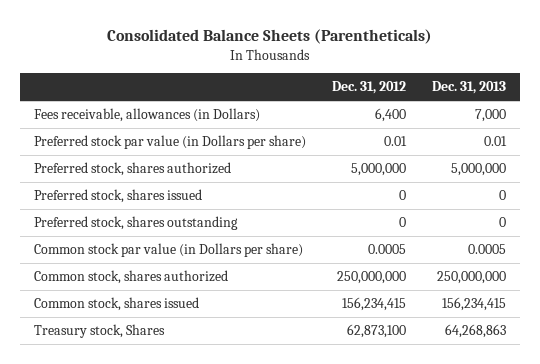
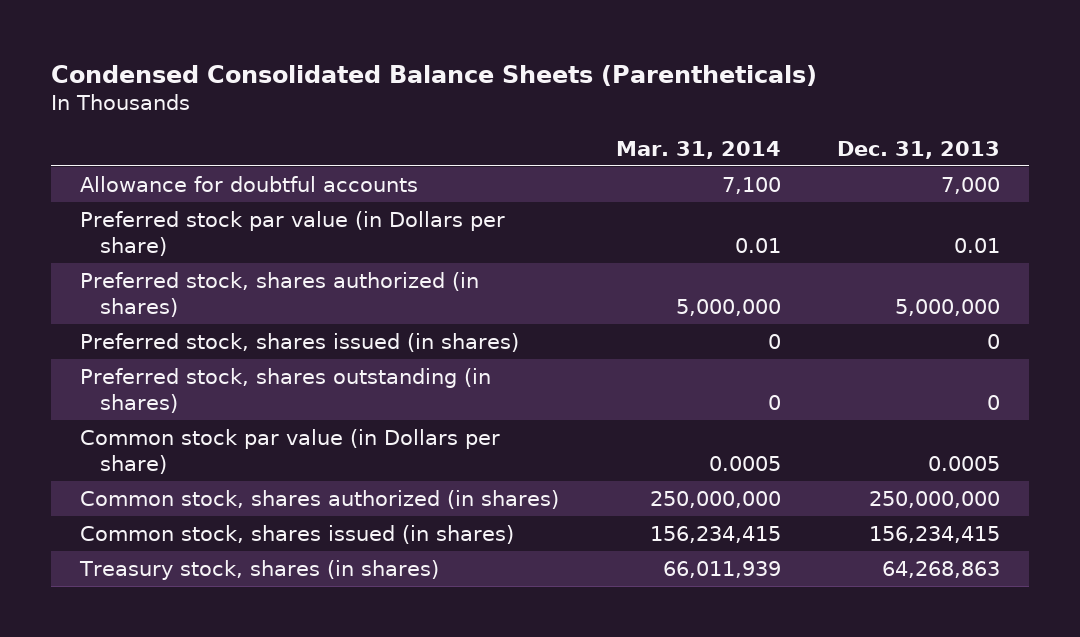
- Consolidated Balance Sheets (Parentheticals)
+ Condensed Consolidated Balance Sheets (Parentheticals)
- | Dec. 31, 2012 | Dec. 31, 2013
+ | Mar. 31, 2014 | Dec. 31, 2013
- Fees receivable, allowances (in Dollars) | 6,400 | 7,000
+ Allowance for doubtful accounts | 7,100 | 7,000
- Preferred stock, shares authorized | 5,000,000 | 5,000,000
- Preferred stock, shares issued | 0 | 0
- Preferred stock, shares outstanding | 0 | 0
+ Preferred stock, shares authorized (in shares) | 5,000,000 | 5,000,000
+ Preferred stock, shares issued (in shares) | 0 | 0
+ Preferred stock, shares outstanding (in shares) | 0 | 0
- Common stock, shares authorized | 250,000,000 | 250,000,000
- Common stock, shares issued | 156,234,415 | 156,234,415
- Treasury stock, Shares | 62,873,100 | 64,268,863
+ Common stock, shares authorized (in shares) | 250,000,000 | 250,000,000
+ Common stock, shares issued (in shares) | 156,234,415 | 156,234,415
+ Treasury stock, shares (in shares) | 66,011,939 | 64,268,863

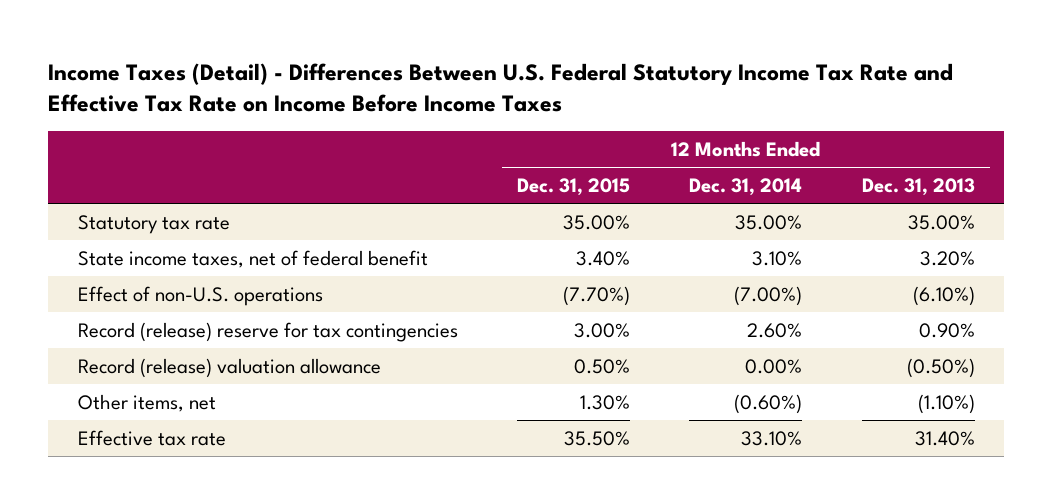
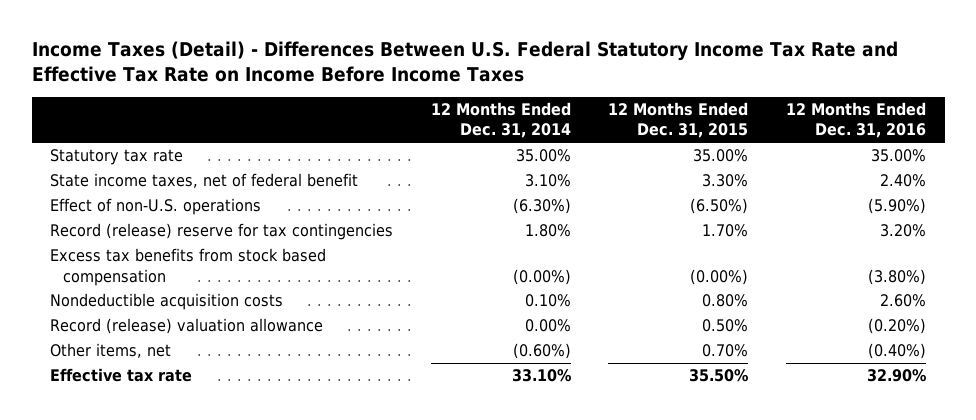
- | 12 Months Ended Dec. 31, 2015 | 12 Months Ended Dec. 31, 2014 | 12 Months Ended Dec. 31, 2013
+ | 12 Months Ended Dec. 31, 2014 | 12 Months Ended Dec. 31, 2015 | 12 Months Ended Dec. 31, 2016
- State income taxes, net of federal benefit | 3.40% | 3.10% | 3.20%
- Effect of non-U.S. operations | (7.70%) | (7.00%) | (6.10%)
- Record (release) reserve for tax contingencies | 3.00% | 2.60% | 0.90%
+ State income taxes, net of federal benefit | 3.10% | 3.30% | 2.40%
+ Effect of non-U.S. operations | (6.30%) | (6.50%) | (5.90%)
+ Record (release) reserve for tax contingencies | 1.80% | 1.70% | 3.20%
+ Excess tax benefits from stock based compensation | (0.00%) | (0.00%) | (3.80%)
+ Nondeductible acquisition costs | 0.10% | 0.80% | 2.60%
- Other items, net | 1.30% | (0.60%) | (1.10%)
+ Other items, net | (0.60%) | 0.70% | (0.40%)

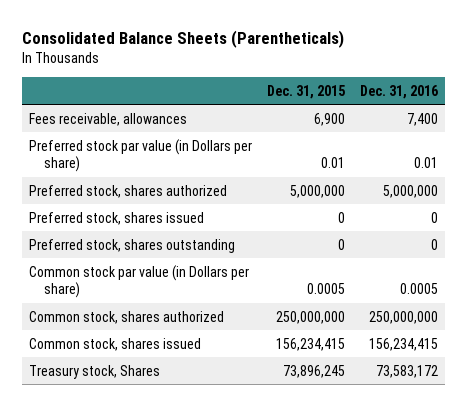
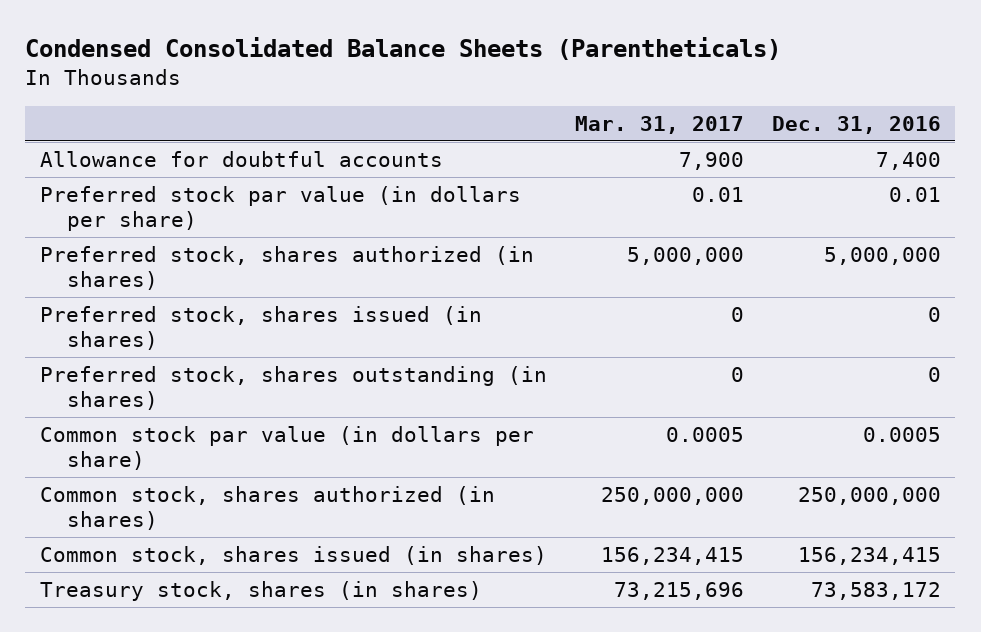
- Consolidated Balance Sheets (Parentheticals)
+ Condensed Consolidated Balance Sheets (Parentheticals)
- | Dec. 31, 2015 | Dec. 31, 2016
+ | Mar. 31, 2017 | Dec. 31, 2016
- Fees receivable, allowances | 6,900 | 7,400
- Preferred stock par value (in Dollars per share) | 0.01 | 0.01
- Preferred stock, shares authorized | 5,000,000 | 5,000,000
- Preferred stock, shares issued | 0 | 0
- Preferred stock, shares outstanding | 0 | 0
- Common stock par value (in Dollars per share) | 0.0005 | 0.0005
- Common stock, shares authorized | 250,000,000 | 250,000,000
- Common stock, shares issued | 156,234,415 | 156,234,415
- Treasury stock, Shares | 73,896,245 | 73,583,172
+ Allowance for doubtful accounts | 7,900 | 7,400
+ Preferred stock par value (in dollars per share) | 0.01 | 0.01
+ Preferred stock, shares authorized (in shares) | 5,000,000 | 5,000,000
+ Preferred stock, shares issued (in shares) | 0 | 0
+ Preferred stock, shares outstanding (in shares) | 0 | 0
+ Common stock par value (in dollars per share) | 0.0005 | 0.0005
+ Common stock, shares authorized (in shares) | 250,000,000 | 250,000,000
+ Common stock, shares issued (in shares) | 156,234,415 | 156,234,415
+ Treasury stock, shares (in shares) | 73,215,696 | 73,583,172

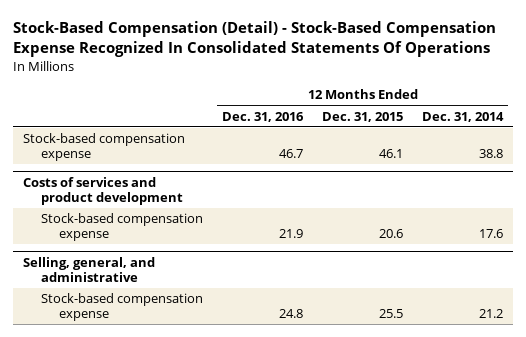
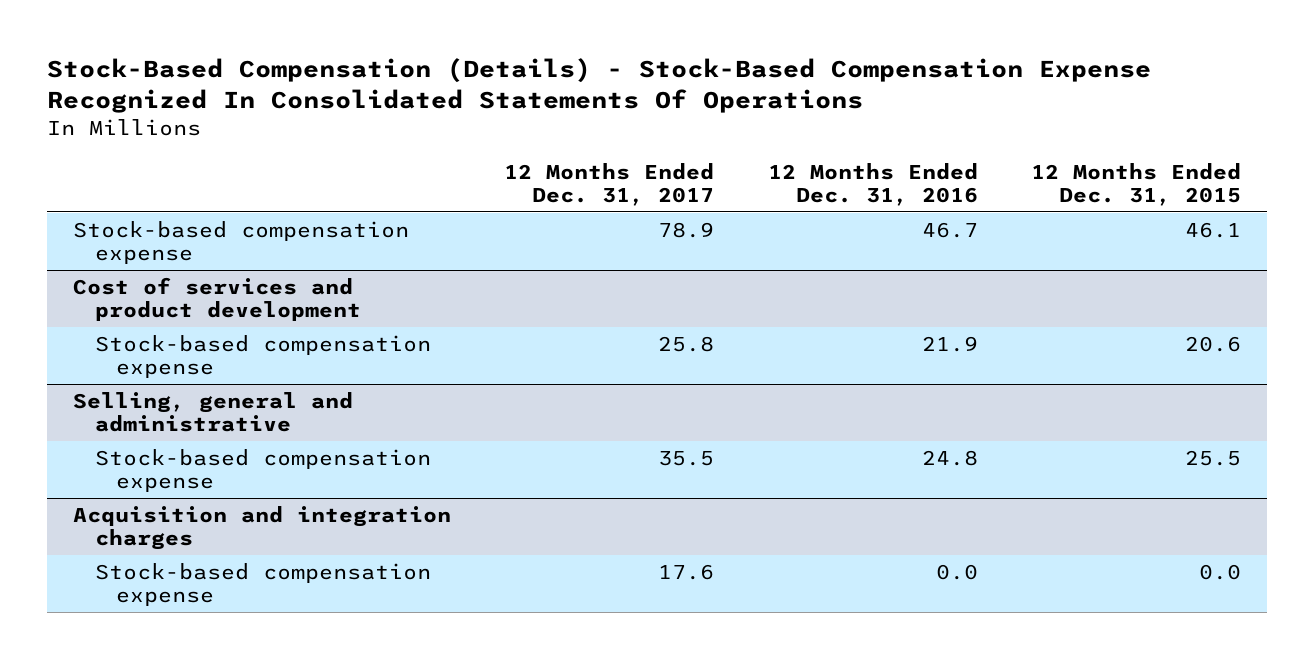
- Stock-Based Compensation (Detail) - Stock-Based Compensation Expense Recognized In Consolidated Statements Of Operations
+ Stock-Based Compensation (Details) - Stock-Based Compensation Expense Recognized In Consolidated Statements Of Operations
- | 12 Months Ended Dec. 31, 2016 | 12 Months Ended Dec. 31, 2015 | 12 Months Ended Dec. 31, 2014
+ | 12 Months Ended Dec. 31, 2017 | 12 Months Ended Dec. 31, 2016 | 12 Months Ended Dec. 31, 2015
- Costs of services and product development
+ Cost of services and product development
- Selling, general, and administrative
+ Selling, general and administrative
+ Acquisition and integration charges
+ Stock-based compensation expense | 17.6 | 0.0 | 0.0

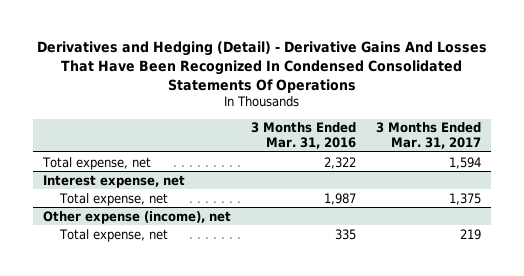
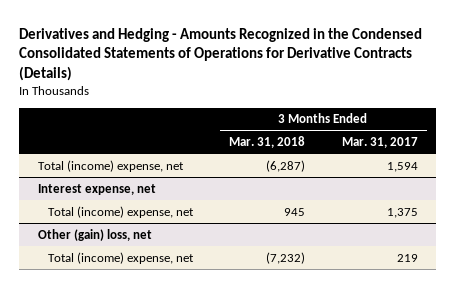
- Derivatives and Hedging (Detail) - Derivative Gains And Losses That Have Been Recognized In Condensed Consolidated Statements Of Operations
+ Derivatives and Hedging - Amounts Recognized in the Condensed Consolidated Statements of Operations for Derivative Contracts (Details)
- | 3 Months Ended Mar. 31, 2016 | 3 Months Ended Mar. 31, 2017
+ | 3 Months Ended Mar. 31, 2018 | 3 Months Ended Mar. 31, 2017
- Total expense, net | 2,322 | 1,594
+ Total (income) expense, net | (6,287) | 1,594
@ Interest expense, net
- Total expense, net | 1,987 | 1,375
- Other expense (income), net
- Total expense, net | 335 | 219
@ Interest expense, net
+ Total (income) expense, net | 945 | 1,375
+ Other (gain) loss, net
+ Total (income) expense, net | (7,232) | 219

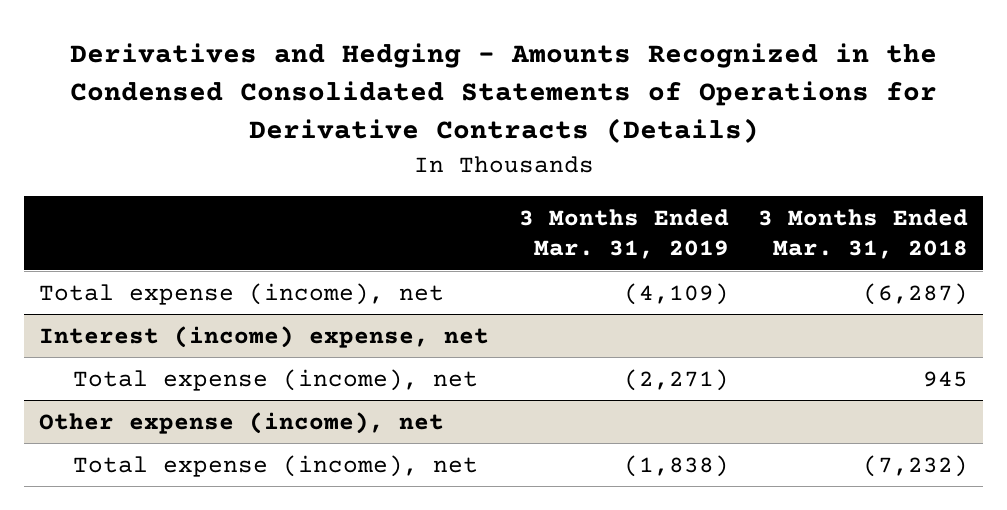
- | 3 Months Ended Mar. 31, 2018 | 3 Months Ended Mar. 31, 2017
+ | 3 Months Ended Mar. 31, 2019 | 3 Months Ended Mar. 31, 2018
- Total (income) expense, net | (6,287) | 1,594
- Interest expense, net
- Total (income) expense, net | 945 | 1,375
- Other (gain) loss, net
- Total (income) expense, net | (7,232) | 219
+ Total expense (income), net | (4,109) | (6,287)
+ Interest (income) expense, net
+ Total expense (income), net | (2,271) | 945
+ Other expense (income), net
+ Total expense (income), net | (1,838) | (7,232)

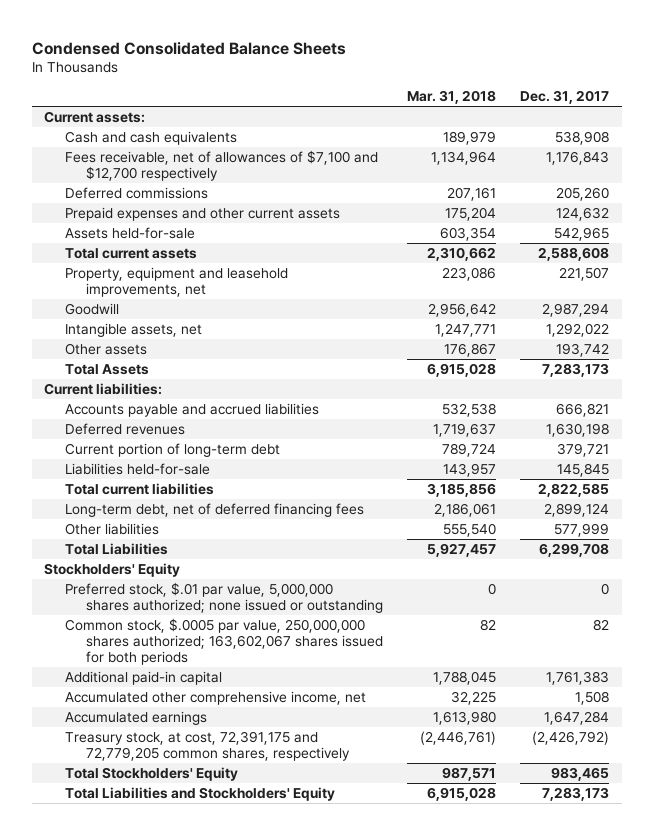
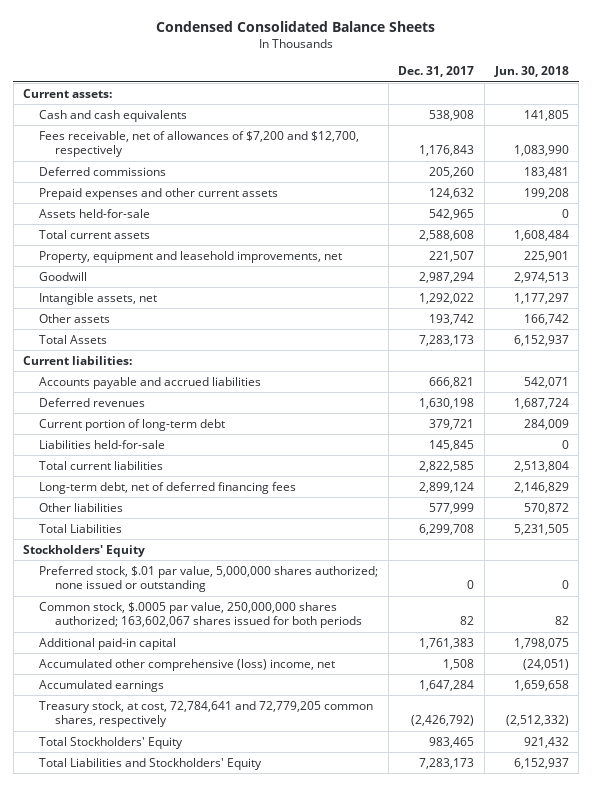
- | Mar. 31, 2018 | Dec. 31, 2017
+ | Dec. 31, 2017 | Jun. 30, 2018
- Fees receivable, net of allowances of $7,100 and $12,700 respectively | 1,134,964 | 1,176,843
+ Fees receivable, net of allowances of $7,200 and $12,700, respectively | 1,176,843 | 1,083,990
- Accumulated other comprehensive income, net | 32,225 | 1,508
+ Accumulated other comprehensive (loss) income, net | 1,508 | (24,051)
- Treasury stock, at cost, 72,391,175 and 72,779,205 common shares, respectively | (2,446,761) | (2,426,792)
+ Treasury stock, at cost, 72,784,641 and 72,779,205 common shares, respectively | (2,426,792) | (2,512,332)

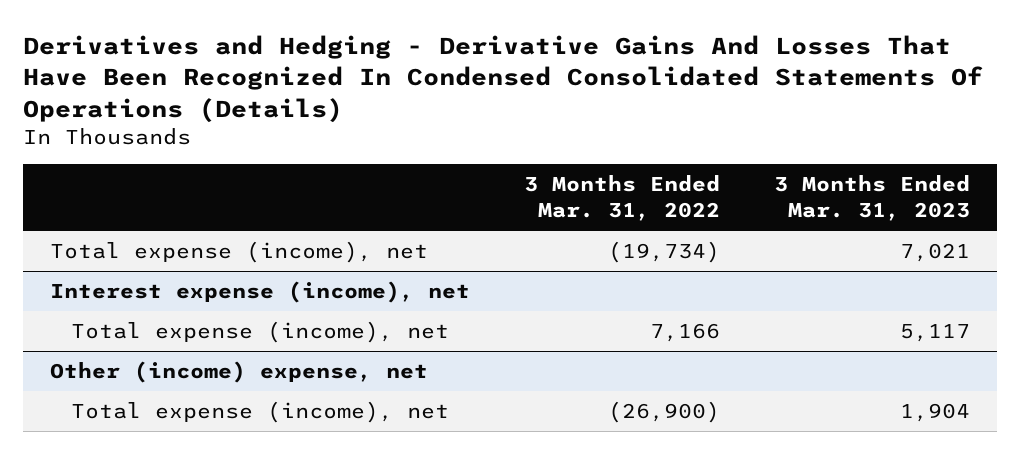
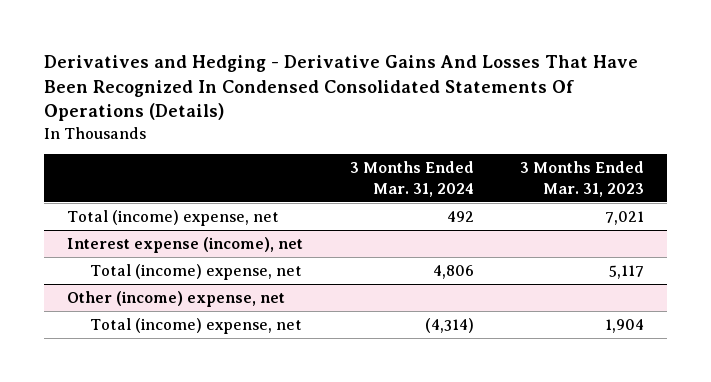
- | 3 Months Ended Mar. 31, 2022 | 3 Months Ended Mar. 31, 2023
+ | 3 Months Ended Mar. 31, 2024 | 3 Months Ended Mar. 31, 2023
- Total expense (income), net | (19,734) | 7,021
+ Total (income) expense, net | 492 | 7,021
@ Interest expense (income), net
- Total expense (income), net | 7,166 | 5,117
+ Total (income) expense, net | 4,806 | 5,117
@ Other (income) expense, net
- Total expense (income), net | (26,900) | 1,904
+ Total (income) expense, net | (4,314) | 1,904

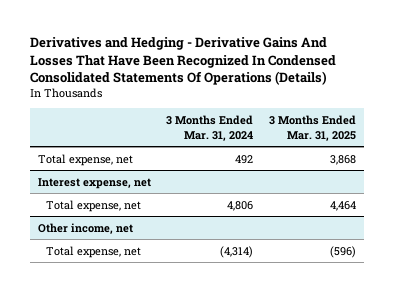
- | 3 Months Ended Mar. 31, 2024 | 3 Months Ended Mar. 31, 2023
+ | 3 Months Ended Mar. 31, 2024 | 3 Months Ended Mar. 31, 2025
- Total (income) expense, net | 492 | 7,021
- Interest expense (income), net
- Total (income) expense, net | 4,806 | 5,117
- Other (income) expense, net
- Total (income) expense, net | (4,314) | 1,904
+ Total expense, net | 492 | 3,868
+ Interest expense, net
+ Total expense, net | 4,806 | 4,464
+ Other income, net
+ Total expense, net | (4,314) | (596)

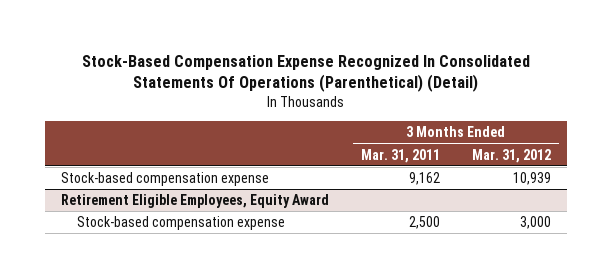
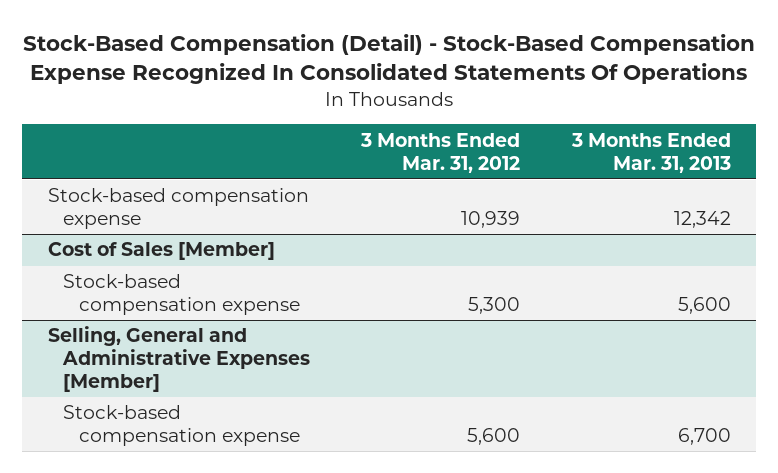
- Stock-Based Compensation Expense Recognized In Consolidated Statements Of Operations (Parenthetical) (Detail)
+ Stock-Based Compensation (Detail) - Stock-Based Compensation Expense Recognized In Consolidated Statements Of Operations
- | 3 Months Ended Mar. 31, 2011 | 3 Months Ended Mar. 31, 2012
+ | 3 Months Ended Mar. 31, 2012 | 3 Months Ended Mar. 31, 2013
- Retirement Eligible Employees, Equity Award
- Stock-based compensation expense | 2,500 | 3,000
+ Cost of Sales [Member]
+ Stock-based compensation expense | 5,300 | 5,600
+ Selling, General and Administrative Expenses [Member]
+ Stock-based compensation expense | 5,600 | 6,700

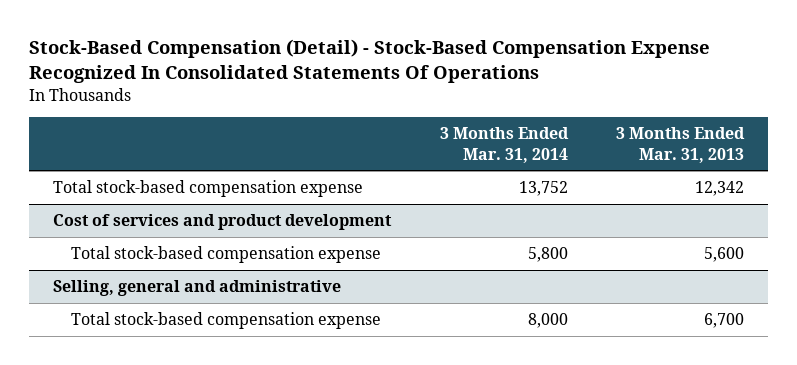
- | 3 Months Ended Mar. 31, 2012 | 3 Months Ended Mar. 31, 2013
+ | 3 Months Ended Mar. 31, 2014 | 3 Months Ended Mar. 31, 2013
- Stock-based compensation expense | 10,939 | 12,342
- Cost of Sales [Member]
- Stock-based compensation expense | 5,300 | 5,600
- Selling, General and Administrative Expenses [Member]
- Stock-based compensation expense | 5,600 | 6,700
+ Total stock-based compensation expense | 13,752 | 12,342
+ Cost of services and product development
+ Total stock-based compensation expense | 5,800 | 5,600
+ Selling, general and administrative
+ Total stock-based compensation expense | 8,000 | 6,700

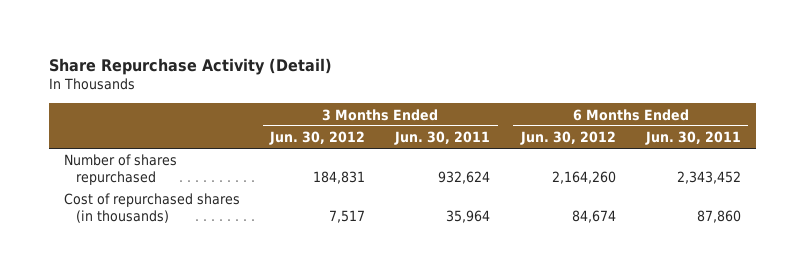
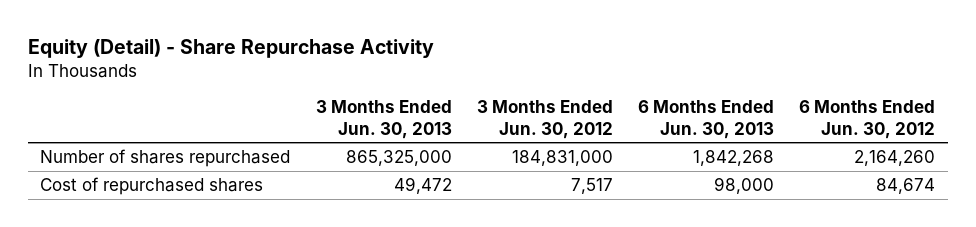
- Share Repurchase Activity (Detail)
+ Equity (Detail) - Share Repurchase Activity
- | 3 Months Ended Jun. 30, 2012 | 3 Months Ended Jun. 30, 2011 | 6 Months Ended Jun. 30, 2012 | 6 Months Ended Jun. 30, 2011
+ | 3 Months Ended Jun. 30, 2013 | 3 Months Ended Jun. 30, 2012 | 6 Months Ended Jun. 30, 2013 | 6 Months Ended Jun. 30, 2012
- Number of shares repurchased | 184,831 | 932,624 | 2,164,260 | 2,343,452
- Cost of repurchased shares (in thousands) | 7,517 | 35,964 | 84,674 | 87,860
+ Number of shares repurchased | 865,325,000 | 184,831,000 | 1,842,268 | 2,164,260
+ Cost of repurchased shares | 49,472 | 7,517 | 98,000 | 84,674

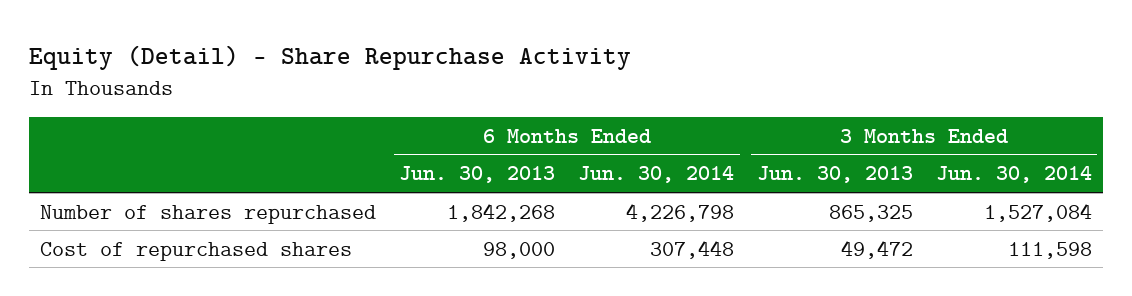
- | 3 Months Ended Jun. 30, 2013 | 3 Months Ended Jun. 30, 2012 | 6 Months Ended Jun. 30, 2013 | 6 Months Ended Jun. 30, 2012
+ | 6 Months Ended Jun. 30, 2013 | 6 Months Ended Jun. 30, 2014 | 3 Months Ended Jun. 30, 2013 | 3 Months Ended Jun. 30, 2014
- Number of shares repurchased | 865,325,000 | 184,831,000 | 1,842,268 | 2,164,260
+ Number of shares repurchased | 1,842,268 | 4,226,798 | 865,325 | 1,527,084

